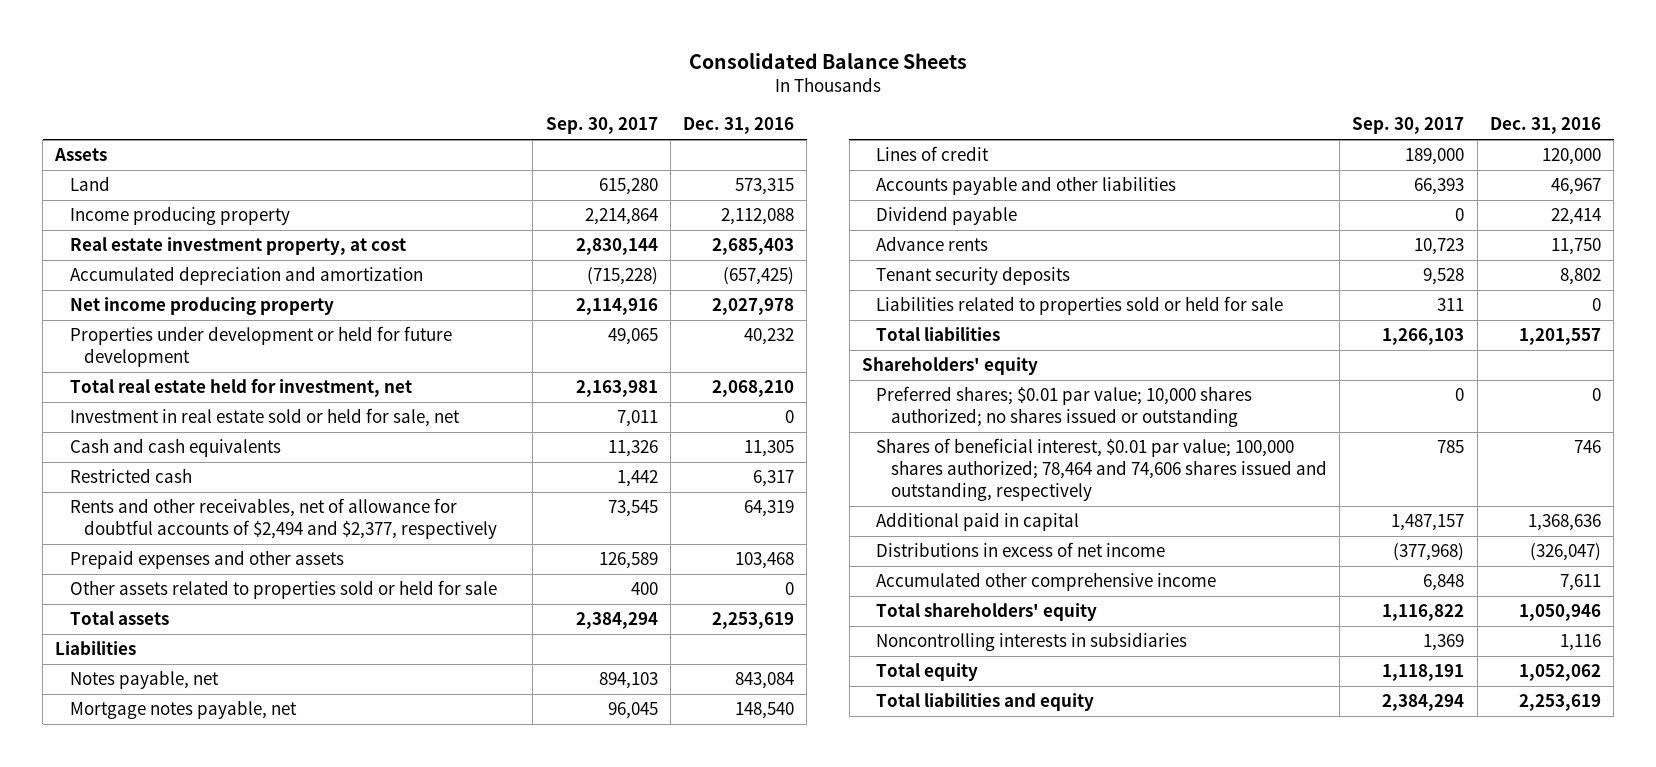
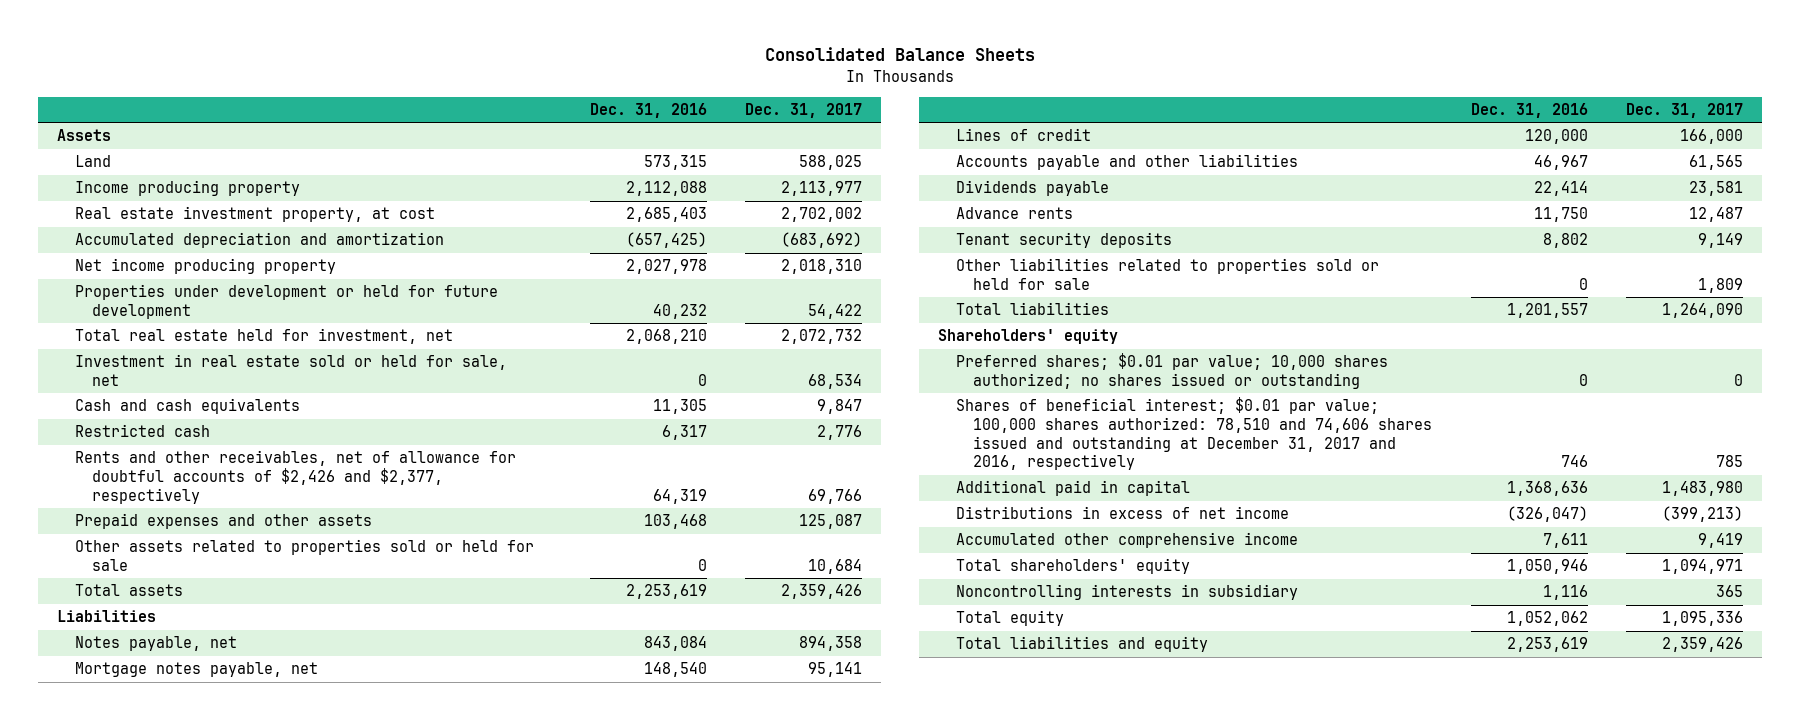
- | Sep. 30, 2017 | Dec. 31, 2016
+ | Dec. 31, 2016 | Dec. 31, 2017
- Rents and other receivables, net of allowance for doubtful accounts of $2,494 and $2,377, respectively | 73,545 | 64,319
+ Rents and other receivables, net of allowance for doubtful accounts of $2,426 and $2,377, respectively | 64,319 | 69,766
- Dividend payable | 0 | 22,414
+ Dividends payable | 22,414 | 23,581
- Liabilities related to properties sold or held for sale | 311 | 0
+ Other liabilities related to properties sold or held for sale | 0 | 1,809
- Shares of beneficial interest, $0.01 par value; 100,000 shares authorized; 78,464 and 74,606 shares issued and outstanding, respectively | 785 | 746
+ Shares of beneficial interest; $0.01 par value; 100,000 shares authorized: 78,510 and 74,606 shares issued and outstanding at December 31, 2017 and 2016, respectively | 746 | 785
- Noncontrolling interests in subsidiaries | 1,369 | 1,116
+ Noncontrolling interests in subsidiary | 1,116 | 365

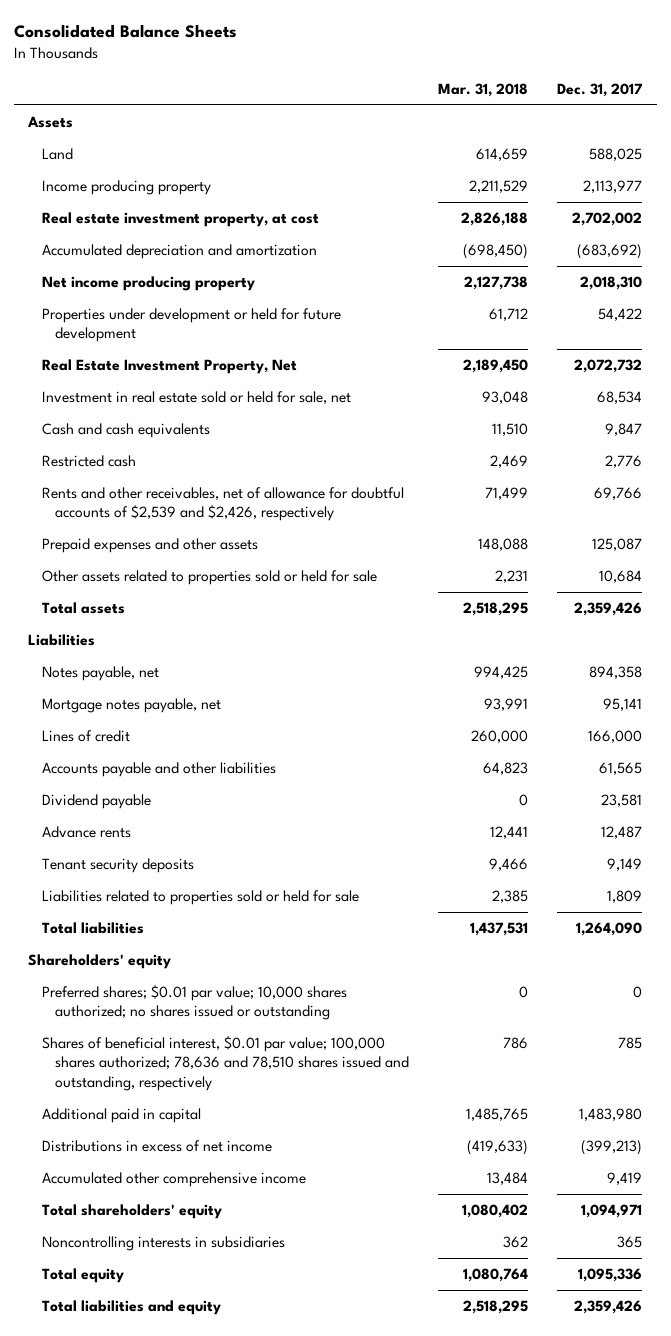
- | Dec. 31, 2016 | Dec. 31, 2017
+ | Mar. 31, 2018 | Dec. 31, 2017
- Total real estate held for investment, net | 2,068,210 | 2,072,732
+ Real Estate Investment Property, Net | 2,189,450 | 2,072,732
- Rents and other receivables, net of allowance for doubtful accounts of $2,426 and $2,377, respectively | 64,319 | 69,766
+ Rents and other receivables, net of allowance for doubtful accounts of $2,539 and $2,426, respectively | 71,499 | 69,766
- Dividends payable | 22,414 | 23,581
+ Dividend payable | 0 | 23,581
- Other liabilities related to properties sold or held for sale | 0 | 1,809
+ Liabilities related to properties sold or held for sale | 2,385 | 1,809
- Shares of beneficial interest; $0.01 par value; 100,000 shares authorized: 78,510 and 74,606 shares issued and outstanding at December 31, 2017 and 2016, respectively | 746 | 785
+ Shares of beneficial interest, $0.01 par value; 100,000 shares authorized; 78,636 and 78,510 shares issued and outstanding, respectively | 786 | 785
- Noncontrolling interests in subsidiary | 1,116 | 365
+ Noncontrolling interests in subsidiaries | 362 | 365

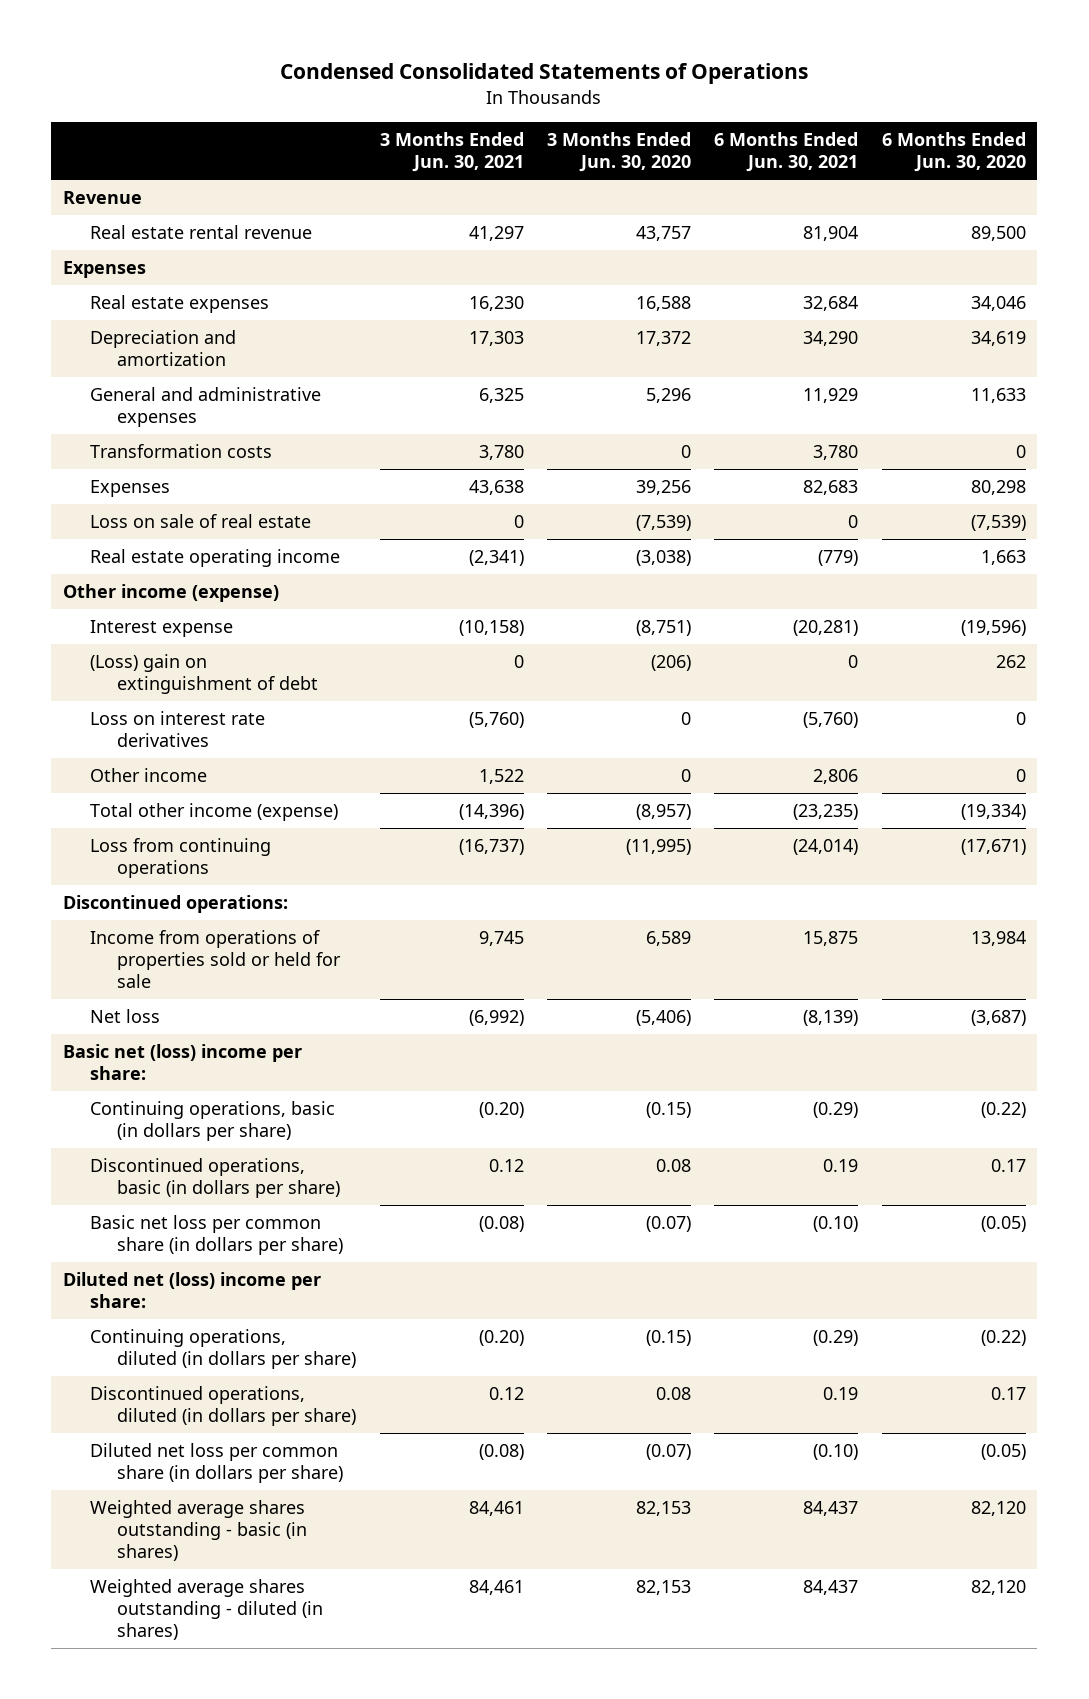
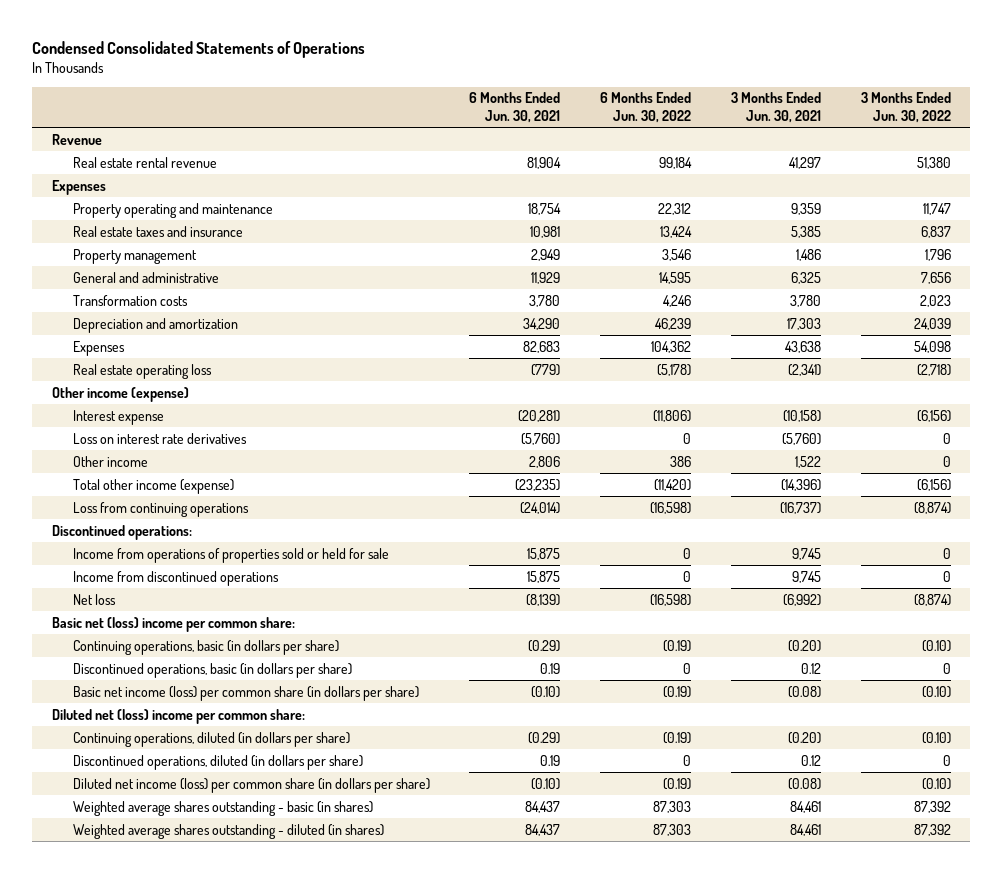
- | 3 Months Ended Jun. 30, 2021 | 3 Months Ended Jun. 30, 2020 | 6 Months Ended Jun. 30, 2021 | 6 Months Ended Jun. 30, 2020
+ | 6 Months Ended Jun. 30, 2021 | 6 Months Ended Jun. 30, 2022 | 3 Months Ended Jun. 30, 2021 | 3 Months Ended Jun. 30, 2022
- Real estate expenses | 16,230 | 16,588 | 32,684 | 34,046
- General and administrative expenses | 6,325 | 5,296 | 11,929 | 11,633
+ Property operating and maintenance | 18,754 | 22,312 | 9,359 | 11,747
+ Real estate taxes and insurance | 10,981 | 13,424 | 5,385 | 6,837
+ Property management | 2,949 | 3,546 | 1,486 | 1,796
+ General and administrative | 11,929 | 14,595 | 6,325 | 7,656
moved down: Depreciation and amortization | 34,290 | 46,239 | 17,303 | 24,039
- Loss on sale of real estate | 0 | (7,539) | 0 | (7,539)
- Real estate operating income | (2,341) | (3,038) | (779) | 1,663
+ Real estate operating loss | (779) | (5,178) | (2,341) | (2,718)
- (Loss) gain on extinguishment of debt | 0 | (206) | 0 | 262
+ Income from discontinued operations | 15,875 | 0 | 9,745 | 0
- Basic net (loss) income per share:
+ Basic net (loss) income per common share:
- Basic net loss per common share (in dollars per share) | (0.08) | (0.07) | (0.10) | (0.05)
- Diluted net (loss) income per share:
+ Basic net income (loss) per common share (in dollars per share) | (0.10) | (0.19) | (0.08) | (0.10)
+ Diluted net (loss) income per common share:
- Diluted net loss per common share (in dollars per share) | (0.08) | (0.07) | (0.10) | (0.05)
+ Diluted net income (loss) per common share (in dollars per share) | (0.10) | (0.19) | (0.08) | (0.10)

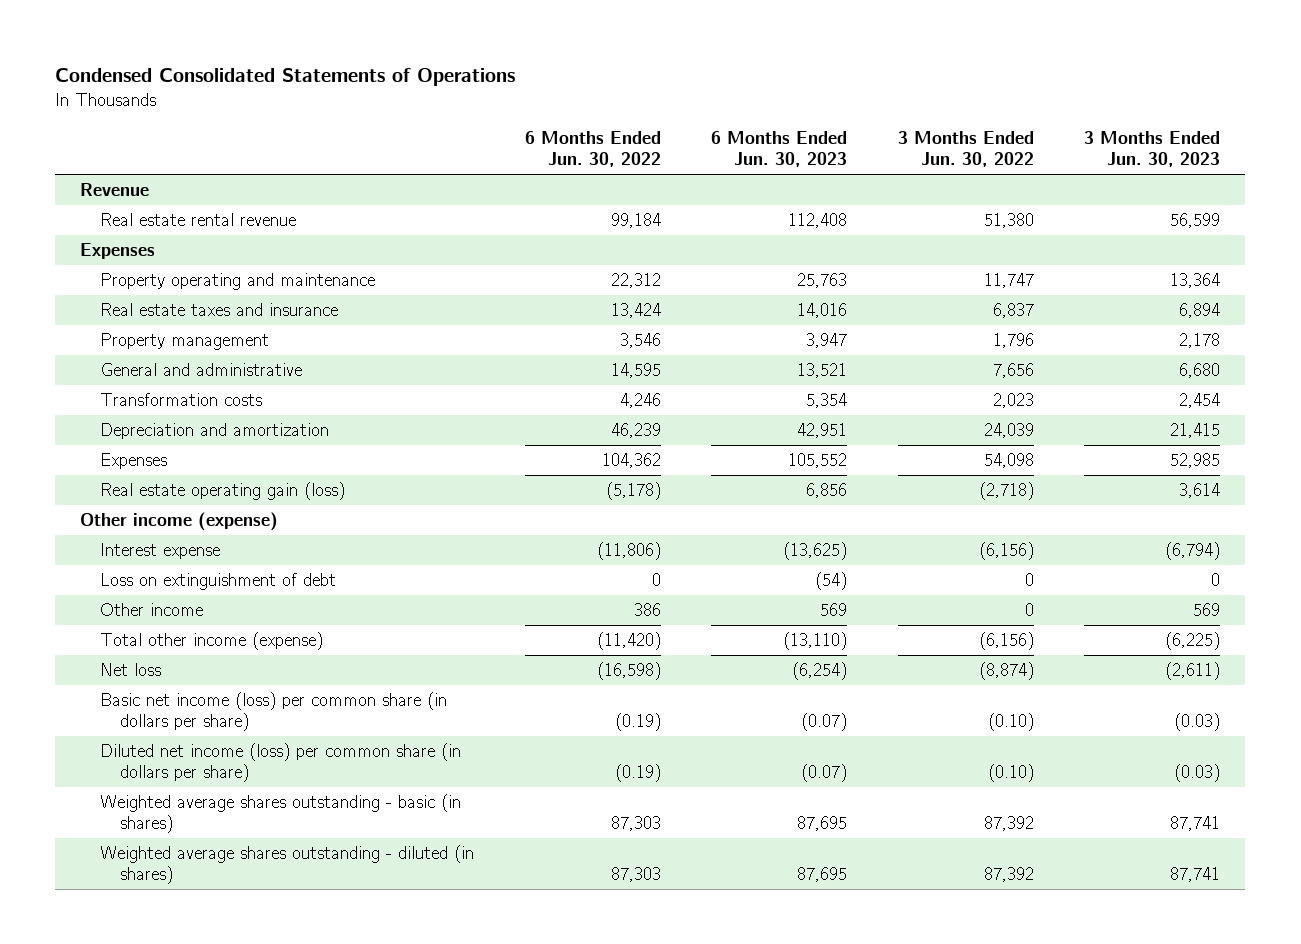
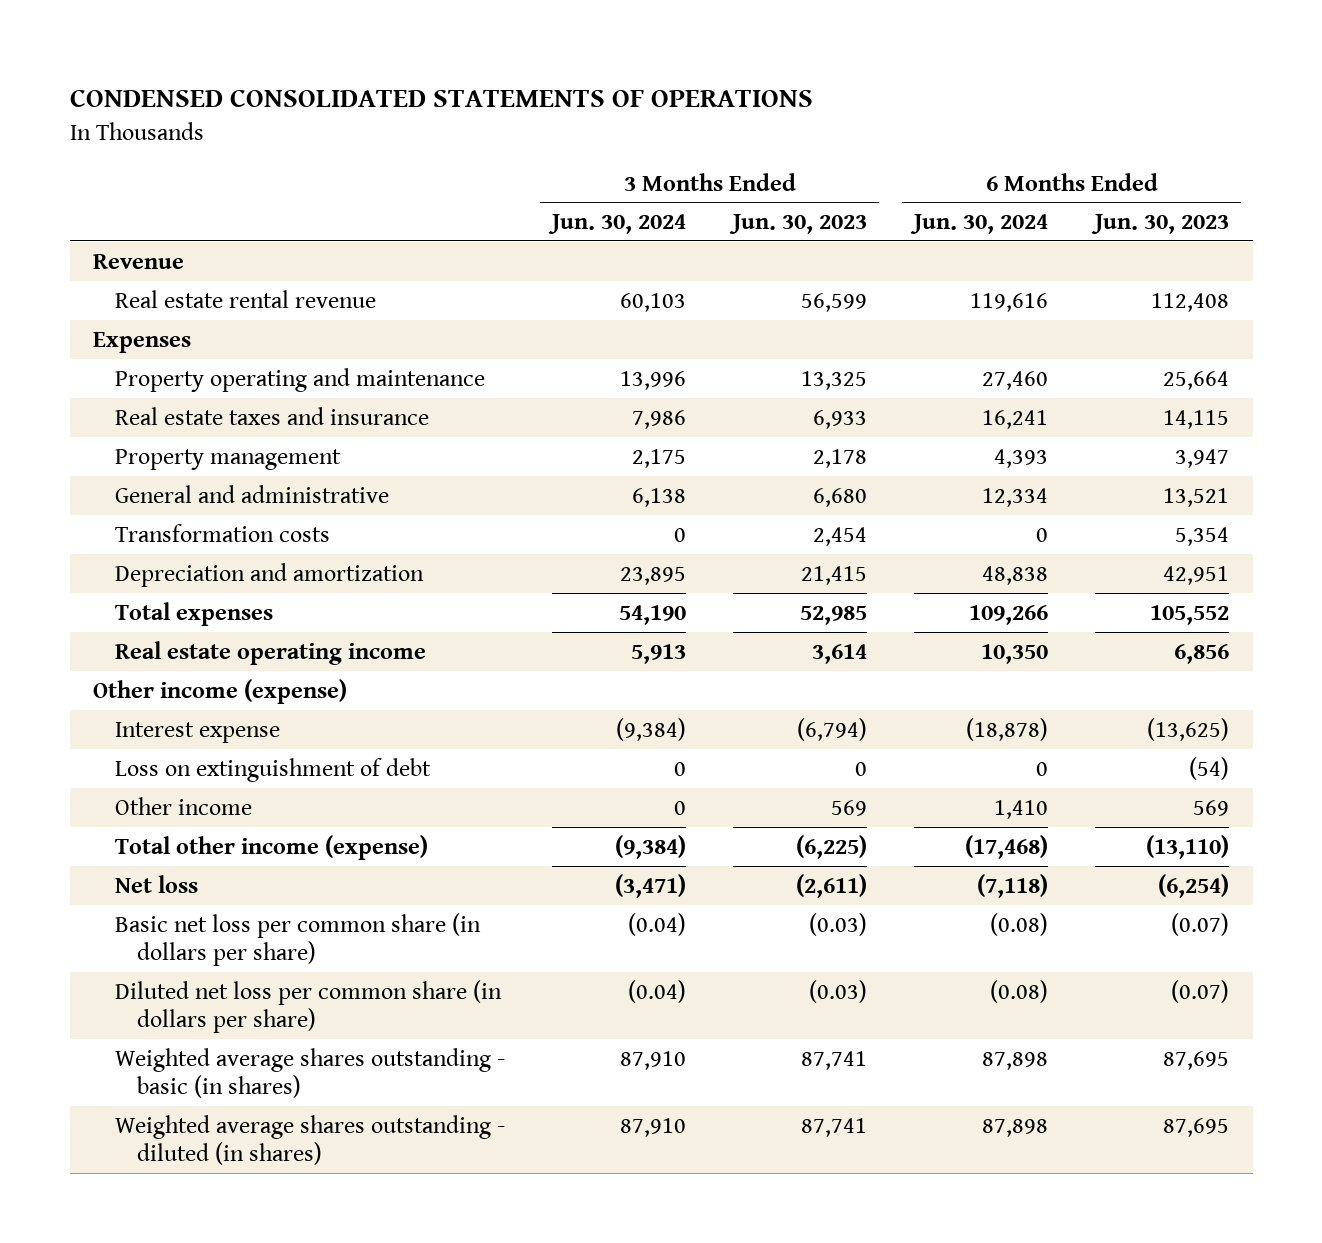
- Condensed Consolidated Statements of Operations
+ CONDENSED CONSOLIDATED STATEMENTS OF OPERATIONS
- | 6 Months Ended Jun. 30, 2022 | 6 Months Ended Jun. 30, 2023 | 3 Months Ended Jun. 30, 2022 | 3 Months Ended Jun. 30, 2023
+ | 3 Months Ended Jun. 30, 2024 | 3 Months Ended Jun. 30, 2023 | 6 Months Ended Jun. 30, 2024 | 6 Months Ended Jun. 30, 2023
- Property operating and maintenance | 22,312 | 25,763 | 11,747 | 13,364
- Real estate taxes and insurance | 13,424 | 14,016 | 6,837 | 6,894
+ Property operating and maintenance | 13,996 | 13,325 | 27,460 | 25,664
+ Real estate taxes and insurance | 7,986 | 6,933 | 16,241 | 14,115
- Expenses | 104,362 | 105,552 | 54,098 | 52,985
- Real estate operating gain (loss) | (5,178) | 6,856 | (2,718) | 3,614
+ Total expenses | 54,190 | 52,985 | 109,266 | 105,552
+ Real estate operating income | 5,913 | 3,614 | 10,350 | 6,856
- Basic net income (loss) per common share (in dollars per share) | (0.19) | (0.07) | (0.10) | (0.03)
- Diluted net income (loss) per common share (in dollars per share) | (0.19) | (0.07) | (0.10) | (0.03)
+ Basic net loss per common share (in dollars per share) | (0.04) | (0.03) | (0.08) | (0.07)
+ Diluted net loss per common share (in dollars per share) | (0.04) | (0.03) | (0.08) | (0.07)

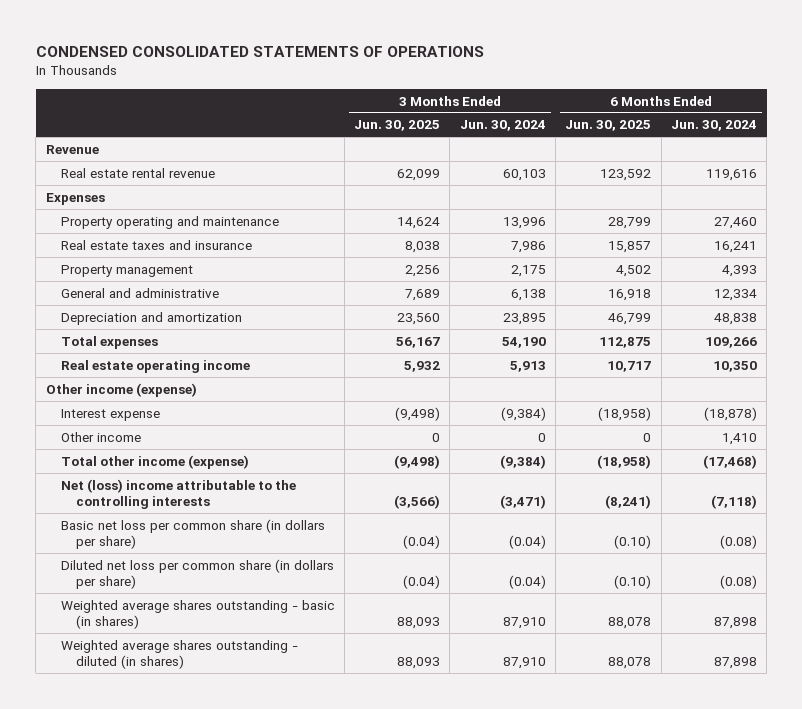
- | 3 Months Ended Jun. 30, 2024 | 3 Months Ended Jun. 30, 2023 | 6 Months Ended Jun. 30, 2024 | 6 Months Ended Jun. 30, 2023
+ | 3 Months Ended Jun. 30, 2025 | 3 Months Ended Jun. 30, 2024 | 6 Months Ended Jun. 30, 2025 | 6 Months Ended Jun. 30, 2024
- Transformation costs | 0 | 2,454 | 0 | 5,354
- Loss on extinguishment of debt | 0 | 0 | 0 | (54)
- Net loss | (3,471) | (2,611) | (7,118) | (6,254)
+ Net (loss) income attributable to the controlling interests | (3,566) | (3,471) | (8,241) | (7,118)

